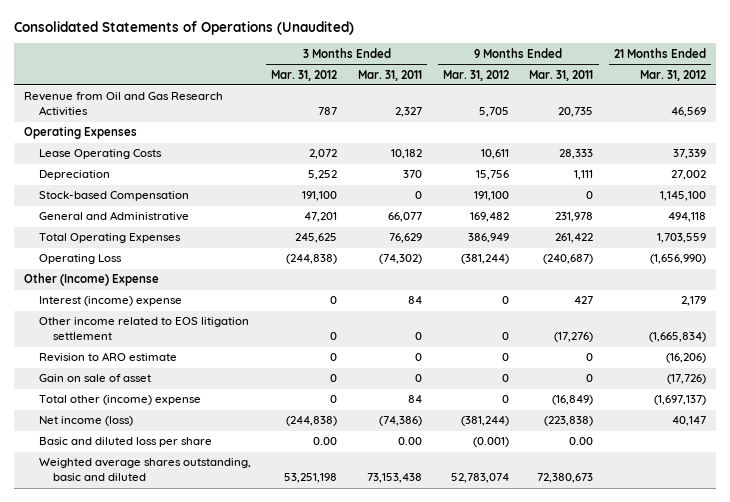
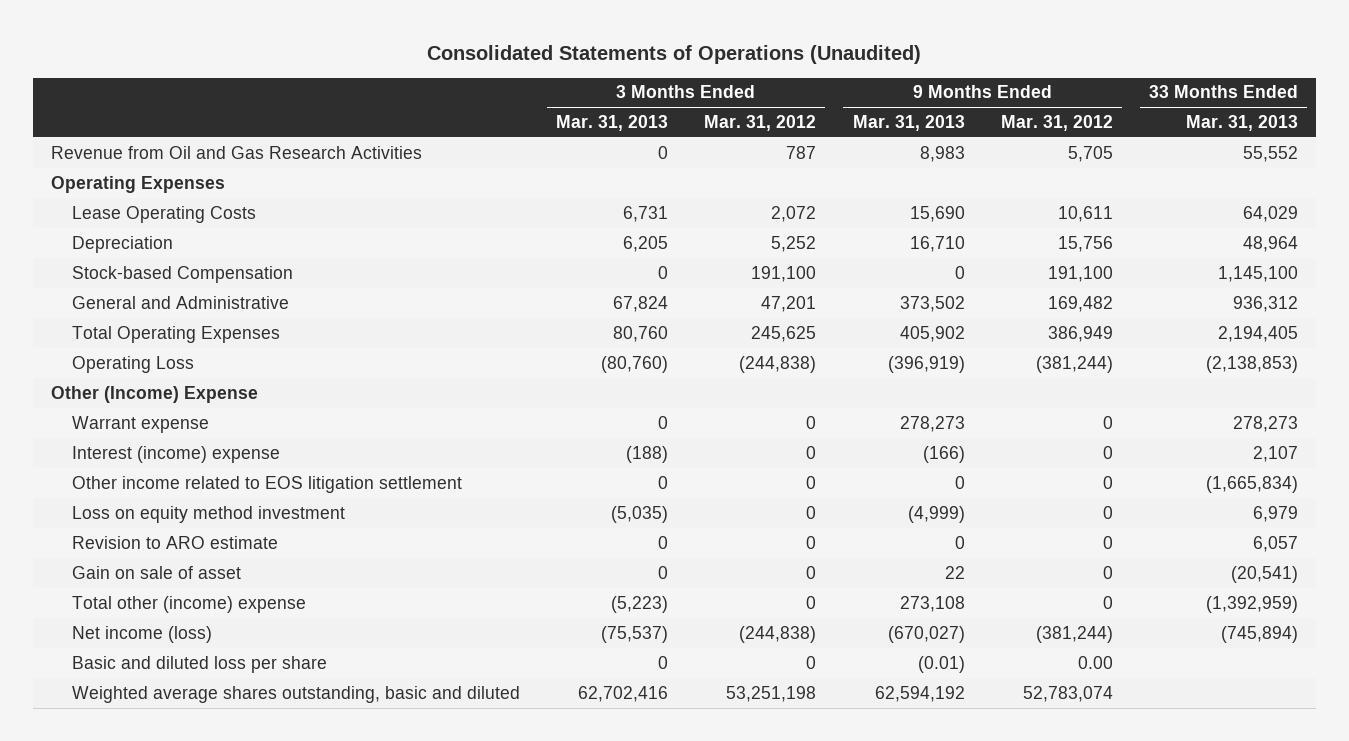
- | 3 Months Ended Mar. 31, 2012 | 3 Months Ended Mar. 31, 2011 | 9 Months Ended Mar. 31, 2012 | 9 Months Ended Mar. 31, 2011 | 21 Months Ended Mar. 31, 2012
+ | 3 Months Ended Mar. 31, 2013 | 3 Months Ended Mar. 31, 2012 | 9 Months Ended Mar. 31, 2013 | 9 Months Ended Mar. 31, 2012 | 33 Months Ended Mar. 31, 2013
+ Warrant expense | 0 | 0 | 278,273 | 0 | 278,273
+ Loss on equity method investment | (5,035) | 0 | (4,999) | 0 | 6,979
- Basic and diluted loss per share | 0.00 | 0.00 | (0.001) | 0.00 |
+ Basic and diluted loss per share | 0 | 0 | (0.01) | 0.00 |

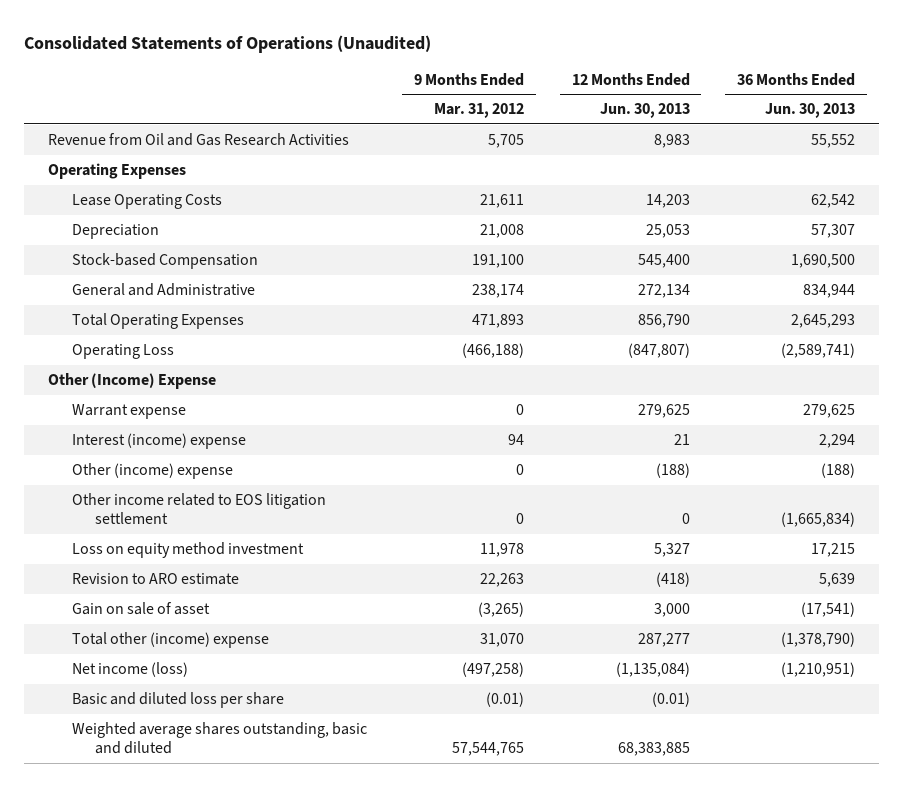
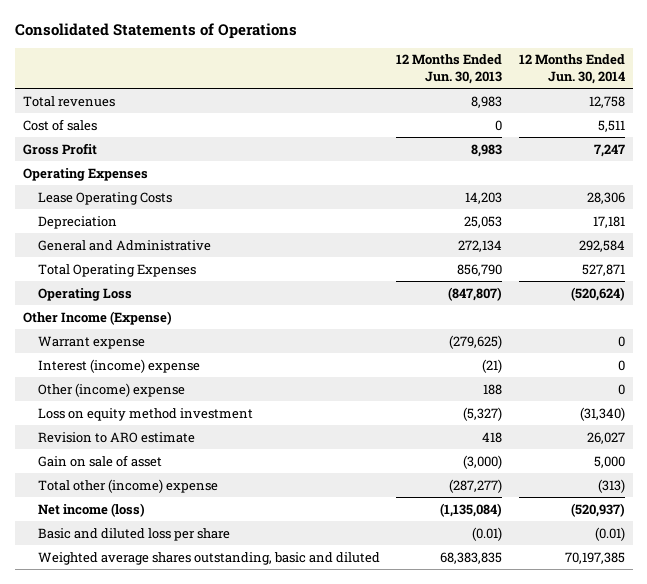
- Consolidated Statements of Operations (Unaudited)
+ Consolidated Statements of Operations
- | 9 Months Ended Mar. 31, 2012 | 12 Months Ended Jun. 30, 2013 | 36 Months Ended Jun. 30, 2013
+ | 12 Months Ended Jun. 30, 2013 | 12 Months Ended Jun. 30, 2014
- Revenue from Oil and Gas Research Activities | 5,705 | 8,983 | 55,552
+ Total revenues | 8,983 | 12,758
+ Cost of sales | 0 | 5,511
+ Gross Profit | 8,983 | 7,247
- Stock-based Compensation | 191,100 | 545,400 | 1,690,500
- Other (Income) Expense
- Warrant expense | 0 | 279,625 | 279,625
- Interest (income) expense | 94 | 21 | 2,294
- Other (income) expense | 0 | (188) | (188)
- Other income related to EOS litigation settlement | 0 | 0 | (1,665,834)
- Loss on equity method investment | 11,978 | 5,327 | 17,215
- Revision to ARO estimate | 22,263 | (418) | 5,639
- Gain on sale of asset | (3,265) | 3,000 | (17,541)
- Total other (income) expense | 31,070 | 287,277 | (1,378,790)
+ Other Income (Expense)
+ Warrant expense | (279,625) | 0
+ Interest (income) expense | (21) | 0
+ Other (income) expense | 188 | 0
+ Loss on equity method investment | (5,327) | (31,340)
+ Revision to ARO estimate | 418 | 26,027
+ Gain on sale of asset | (3,000) | 5,000
+ Total other (income) expense | (287,277) | (313)
- Weighted average shares outstanding, basic and diluted | 57,544,765 | 68,383,885 |
+ Weighted average shares outstanding, basic and diluted | 68,383,835 | 70,197,385

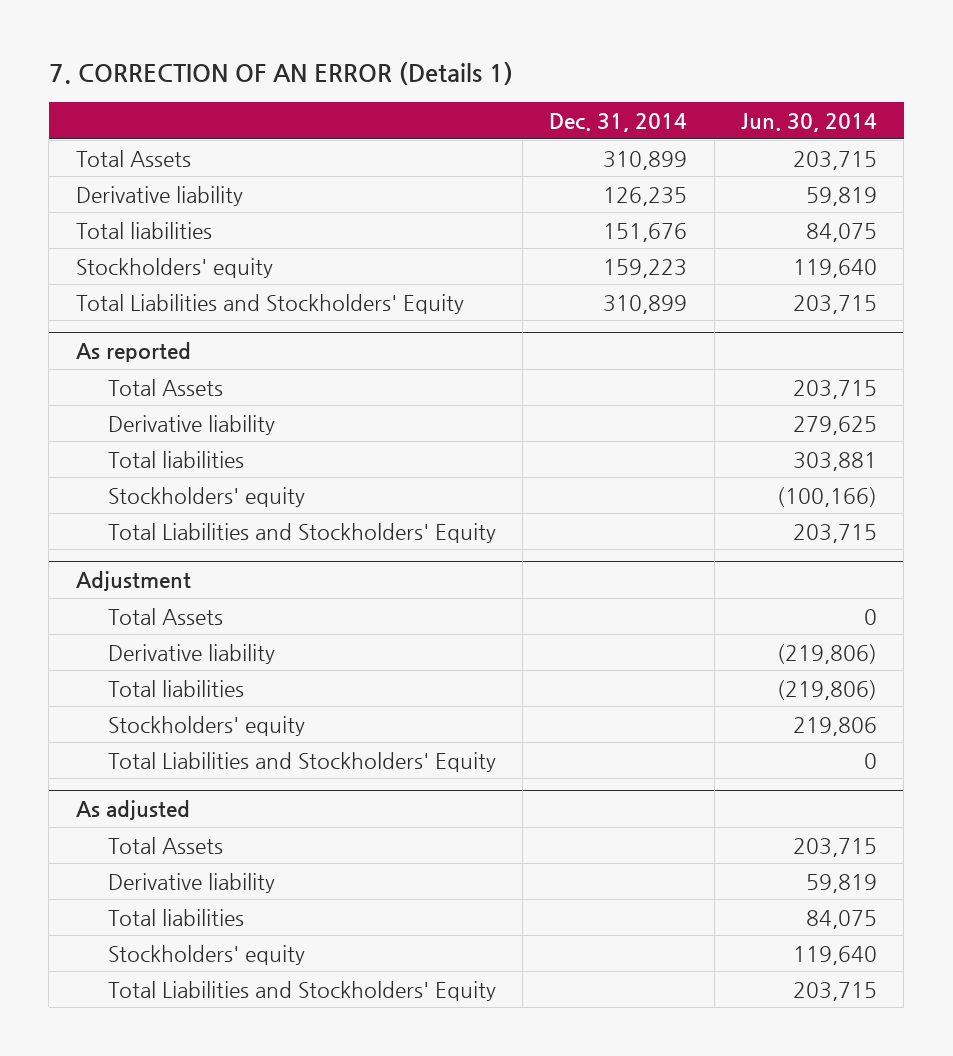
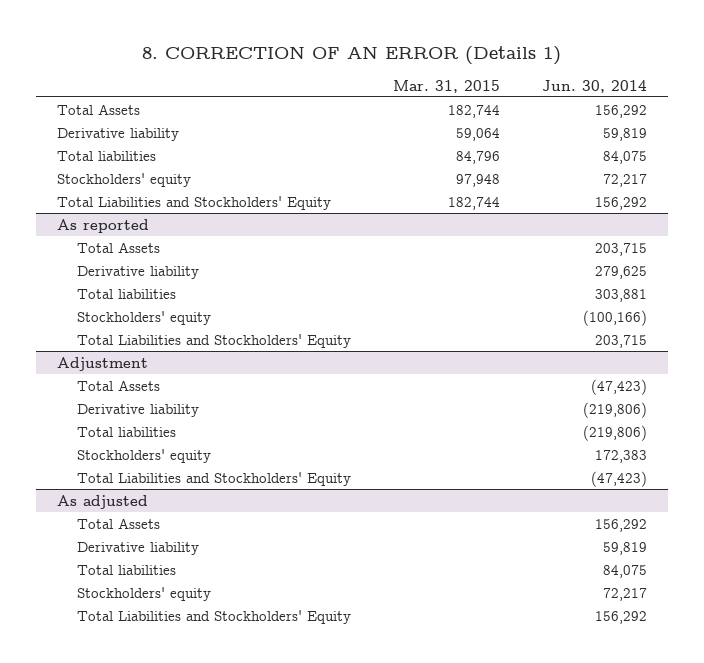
- 7. CORRECTION OF AN ERROR (Details 1)
+ 8. CORRECTION OF AN ERROR (Details 1)
- | Dec. 31, 2014 | Jun. 30, 2014
+ | Mar. 31, 2015 | Jun. 30, 2014
- Total Assets | 310,899 | 203,715
+ Total Assets | 182,744 | 156,292
- Stockholders' equity | 159,223 | 119,640
- Total Liabilities and Stockholders' Equity | 310,899 | 203,715
+ Stockholders' equity | 97,948 | 72,217
+ Total Liabilities and Stockholders' Equity | 182,744 | 156,292
@ Adjustment
- Total Assets | | 0
+ Total Assets | | (47,423)
- Stockholders' equity | | 219,806
- Total Liabilities and Stockholders' Equity | | 0
+ Stockholders' equity | | 172,383
+ Total Liabilities and Stockholders' Equity | | (47,423)
@ As adjusted
- Total Assets | | 203,715
+ Total Assets | | 156,292
- Stockholders' equity | | 119,640
- Total Liabilities and Stockholders' Equity | | 203,715
+ Stockholders' equity | | 72,217
+ Total Liabilities and Stockholders' Equity | | 156,292

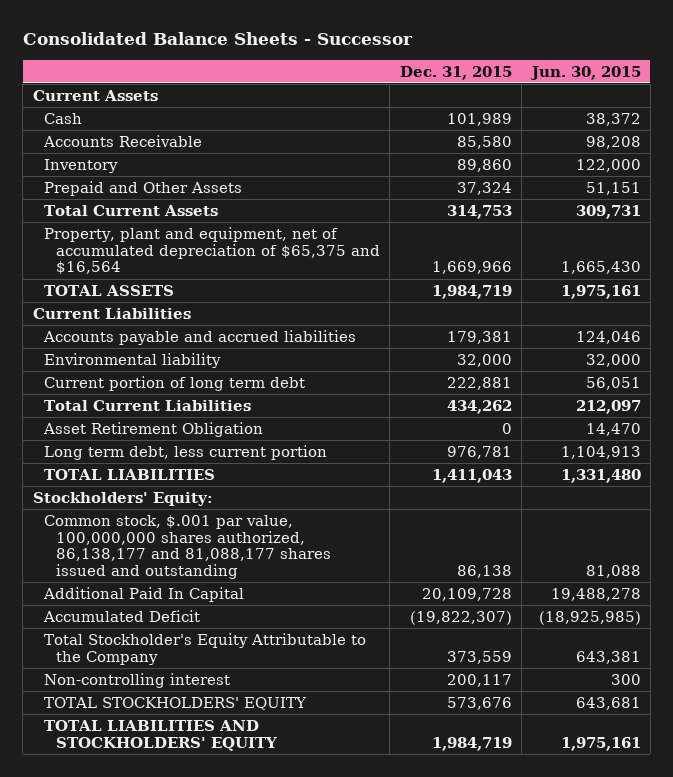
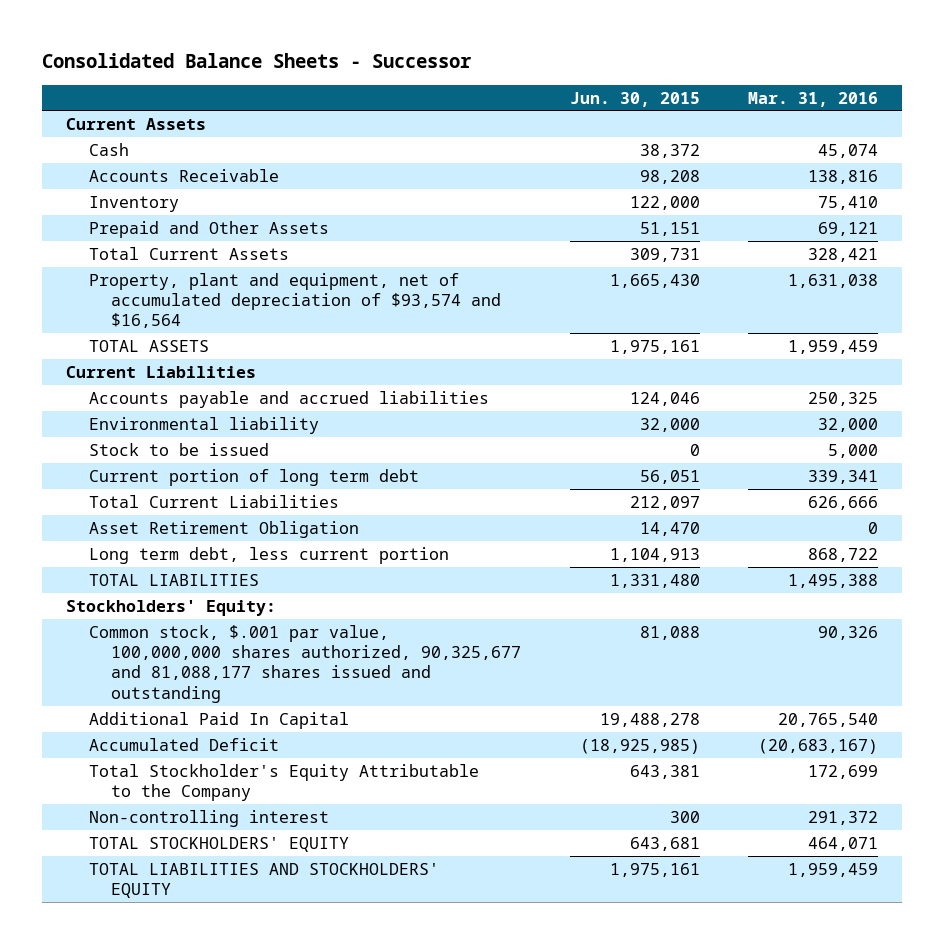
- | Dec. 31, 2015 | Jun. 30, 2015
+ | Jun. 30, 2015 | Mar. 31, 2016
- Property, plant and equipment, net of accumulated depreciation of $65,375 and $16,564 | 1,669,966 | 1,665,430
+ Property, plant and equipment, net of accumulated depreciation of $93,574 and $16,564 | 1,665,430 | 1,631,038
+ Stock to be issued | 0 | 5,000
- Common stock, $.001 par value, 100,000,000 shares authorized, 86,138,177 and 81,088,177 shares issued and outstanding | 86,138 | 81,088
+ Common stock, $.001 par value, 100,000,000 shares authorized, 90,325,677 and 81,088,177 shares issued and outstanding | 81,088 | 90,326

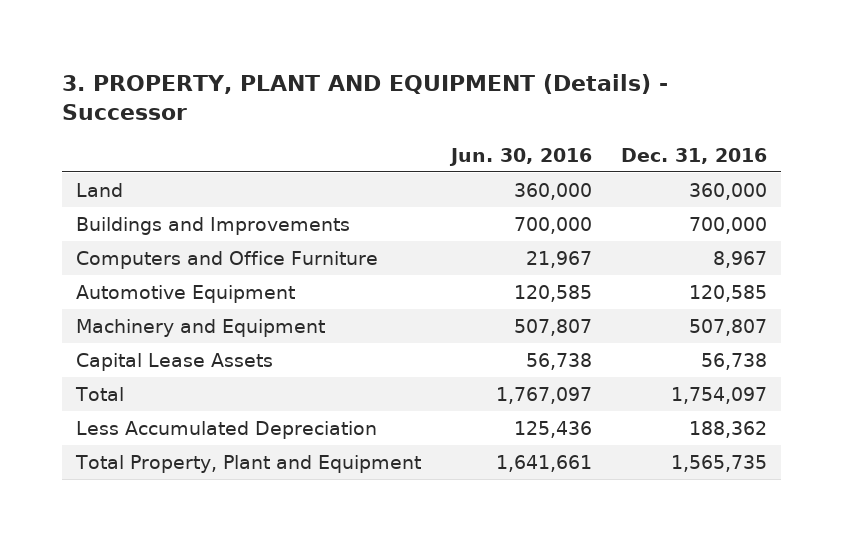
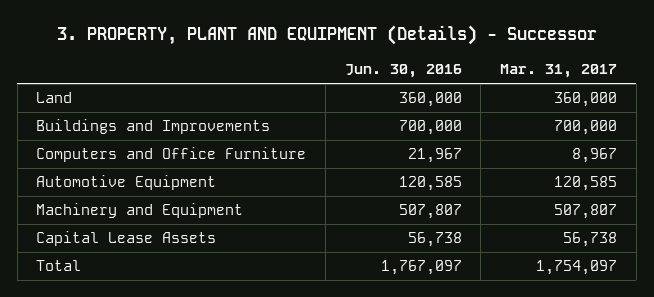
- | Jun. 30, 2016 | Dec. 31, 2016
+ | Jun. 30, 2016 | Mar. 31, 2017
- Less Accumulated Depreciation | 125,436 | 188,362
- Total Property, Plant and Equipment | 1,641,661 | 1,565,735

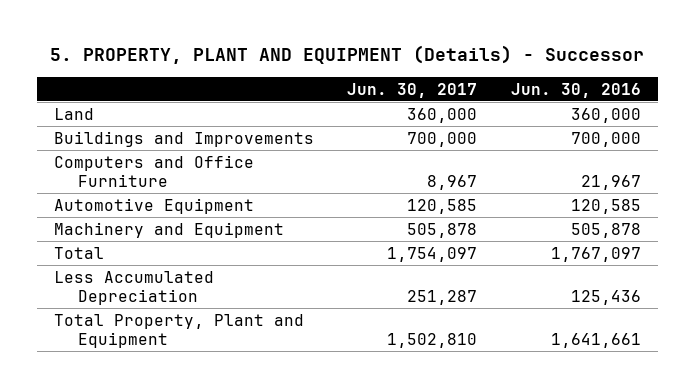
- 3. PROPERTY, PLANT AND EQUIPMENT (Details) - Successor
+ 5. PROPERTY, PLANT AND EQUIPMENT (Details) - Successor
- | Jun. 30, 2016 | Mar. 31, 2017
+ | Jun. 30, 2017 | Jun. 30, 2016
- Machinery and Equipment | 507,807 | 507,807
- Capital Lease Assets | 56,738 | 56,738
+ Machinery and Equipment | 505,878 | 505,878
+ Less Accumulated Depreciation | 251,287 | 125,436
+ Total Property, Plant and Equipment | 1,502,810 | 1,641,661

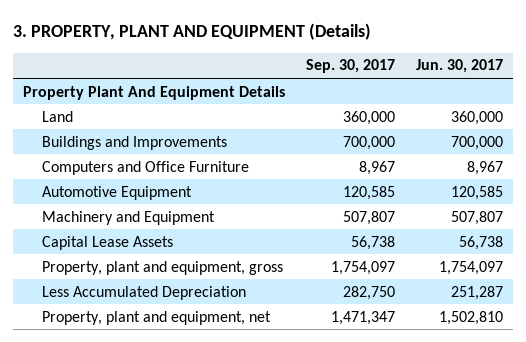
- 5. PROPERTY, PLANT AND EQUIPMENT (Details) - Successor
+ 3. PROPERTY, PLANT AND EQUIPMENT (Details)
- | Jun. 30, 2017 | Jun. 30, 2016
+ | Sep. 30, 2017 | Jun. 30, 2017
+ Property Plant And Equipment Details
- Machinery and Equipment | 505,878 | 505,878
- Total | 1,754,097 | 1,767,097
+ Machinery and Equipment | 507,807 | 507,807
+ Capital Lease Assets | 56,738 | 56,738
+ Property, plant and equipment, gross | 1,754,097 | 1,754,097
- Total Property, Plant and Equipment | 1,502,810 | 1,641,661
+ Property, plant and equipment, net | 1,471,347 | 1,502,810

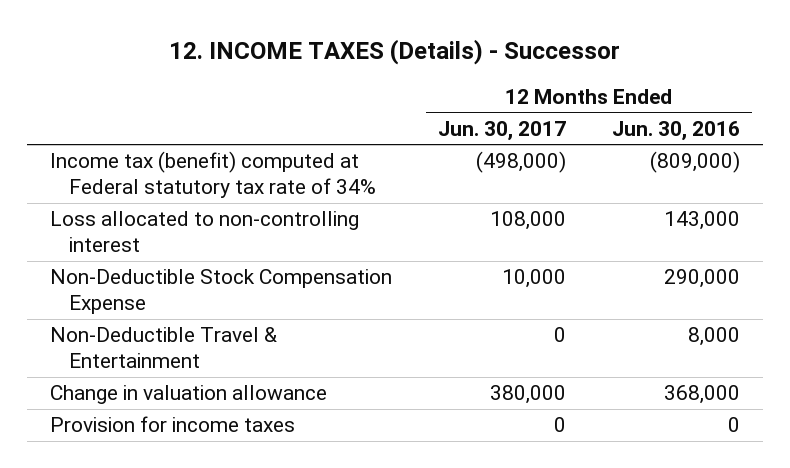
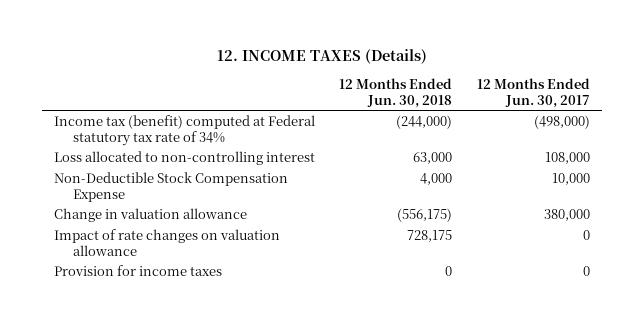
- 12. INCOME TAXES (Details) - Successor
+ 12. INCOME TAXES (Details)
- | 12 Months Ended Jun. 30, 2017 | 12 Months Ended Jun. 30, 2016
+ | 12 Months Ended Jun. 30, 2018 | 12 Months Ended Jun. 30, 2017
- Non-Deductible Travel & Entertainment | 0 | 8,000
+ Impact of rate changes on valuation allowance | 728,175 | 0

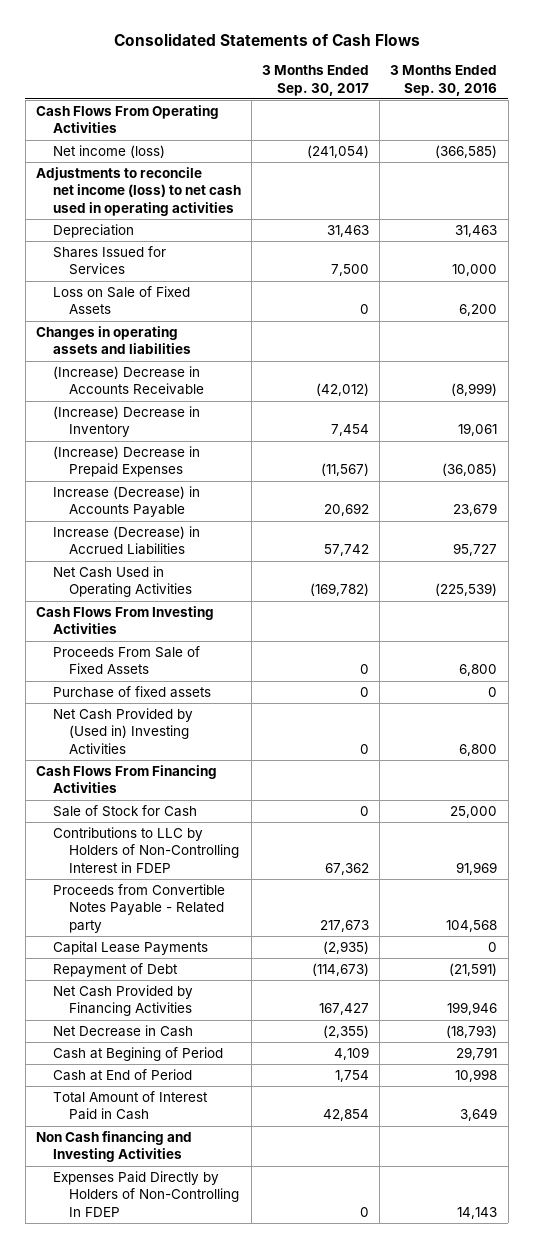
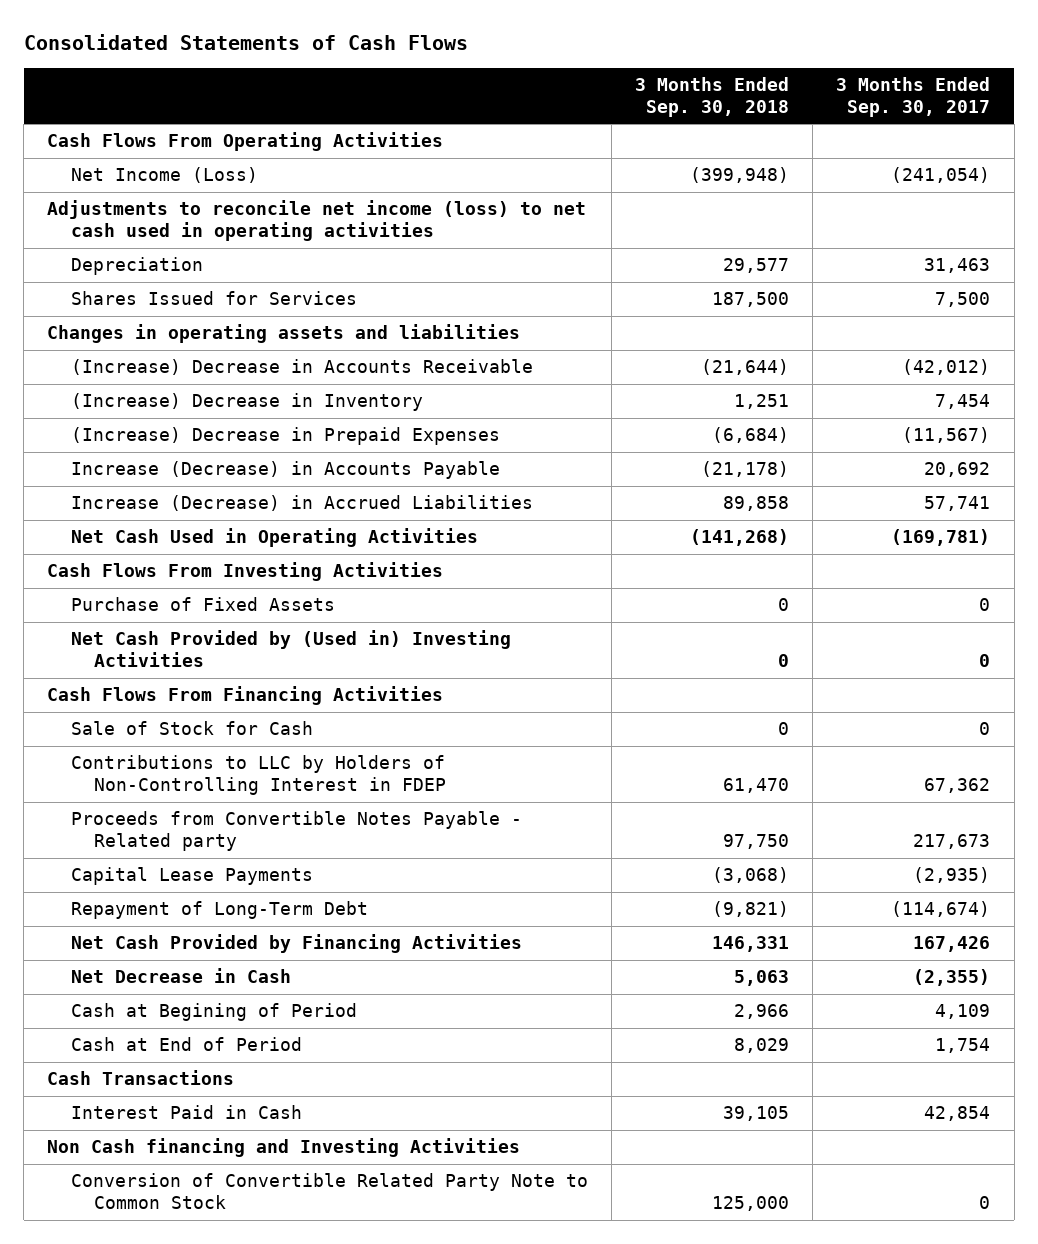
- | 3 Months Ended Sep. 30, 2017 | 3 Months Ended Sep. 30, 2016
+ | 3 Months Ended Sep. 30, 2018 | 3 Months Ended Sep. 30, 2017
- Net income (loss) | (241,054) | (366,585)
+ Net Income (Loss) | (399,948) | (241,054)
- Loss on Sale of Fixed Assets | 0 | 6,200
- Increase (Decrease) in Accrued Liabilities | 57,742 | 95,727
- Net Cash Used in Operating Activities | (169,782) | (225,539)
+ Increase (Decrease) in Accrued Liabilities | 89,858 | 57,741
+ Net Cash Used in Operating Activities | (141,268) | (169,781)
- Proceeds From Sale of Fixed Assets | 0 | 6,800
- Purchase of fixed assets | 0 | 0
+ Purchase of Fixed Assets | 0 | 0
- Repayment of Debt | (114,673) | (21,591)
- Net Cash Provided by Financing Activities | 167,427 | 199,946
+ Repayment of Long-Term Debt | (9,821) | (114,674)
+ Net Cash Provided by Financing Activities | 146,331 | 167,426
- Total Amount of Interest Paid in Cash | 42,854 | 3,649
+ Cash Transactions
+ Interest Paid in Cash | 39,105 | 42,854
- Expenses Paid Directly by Holders of Non-Controlling In FDEP | 0 | 14,143
+ Conversion of Convertible Related Party Note to Common Stock | 125,000 | 0

